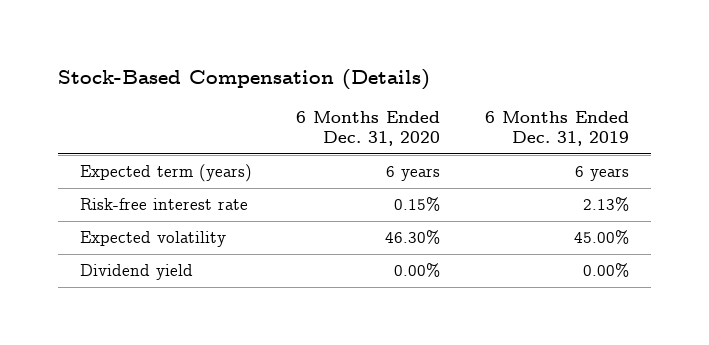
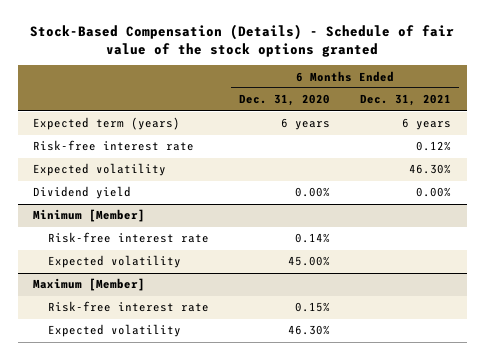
- Stock-Based Compensation (Details)
+ Stock-Based Compensation (Details) - Schedule of fair value of the stock options granted
- | 6 Months Ended Dec. 31, 2020 | 6 Months Ended Dec. 31, 2019
+ | 6 Months Ended Dec. 31, 2020 | 6 Months Ended Dec. 31, 2021
+ Risk-free interest rate | | 0.12%
+ Expected volatility | | 46.30%
moved up: Dividend yield | 0.00% | 0.00%
+ Minimum [Member]
+ Risk-free interest rate | 0.14% |
+ Expected volatility | 45.00% |
+ Maximum [Member]

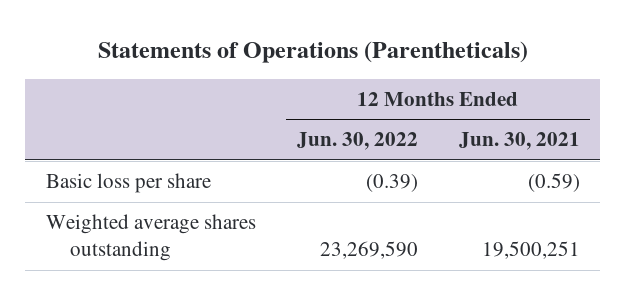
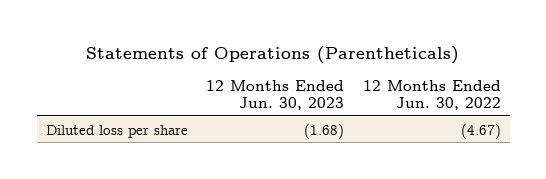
- | 12 Months Ended Jun. 30, 2022 | 12 Months Ended Jun. 30, 2021
+ | 12 Months Ended Jun. 30, 2023 | 12 Months Ended Jun. 30, 2022
- Basic loss per share | (0.39) | (0.59)
- Weighted average shares outstanding | 23,269,590 | 19,500,251
+ Diluted loss per share | (1.68) | (4.67)

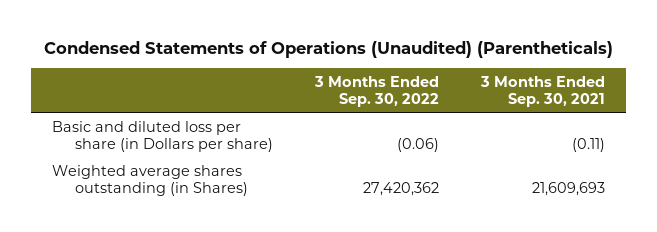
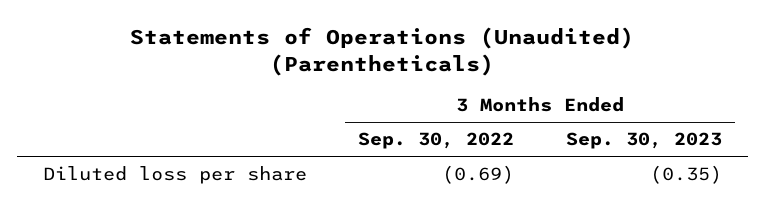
- Condensed Statements of Operations (Unaudited) (Parentheticals)
+ Statements of Operations (Unaudited) (Parentheticals)
- | 3 Months Ended Sep. 30, 2022 | 3 Months Ended Sep. 30, 2021
+ | 3 Months Ended Sep. 30, 2022 | 3 Months Ended Sep. 30, 2023
- Basic and diluted loss per share (in Dollars per share) | (0.06) | (0.11)
- Weighted average shares outstanding (in Shares) | 27,420,362 | 21,609,693
+ Diluted loss per share | (0.69) | (0.35)

